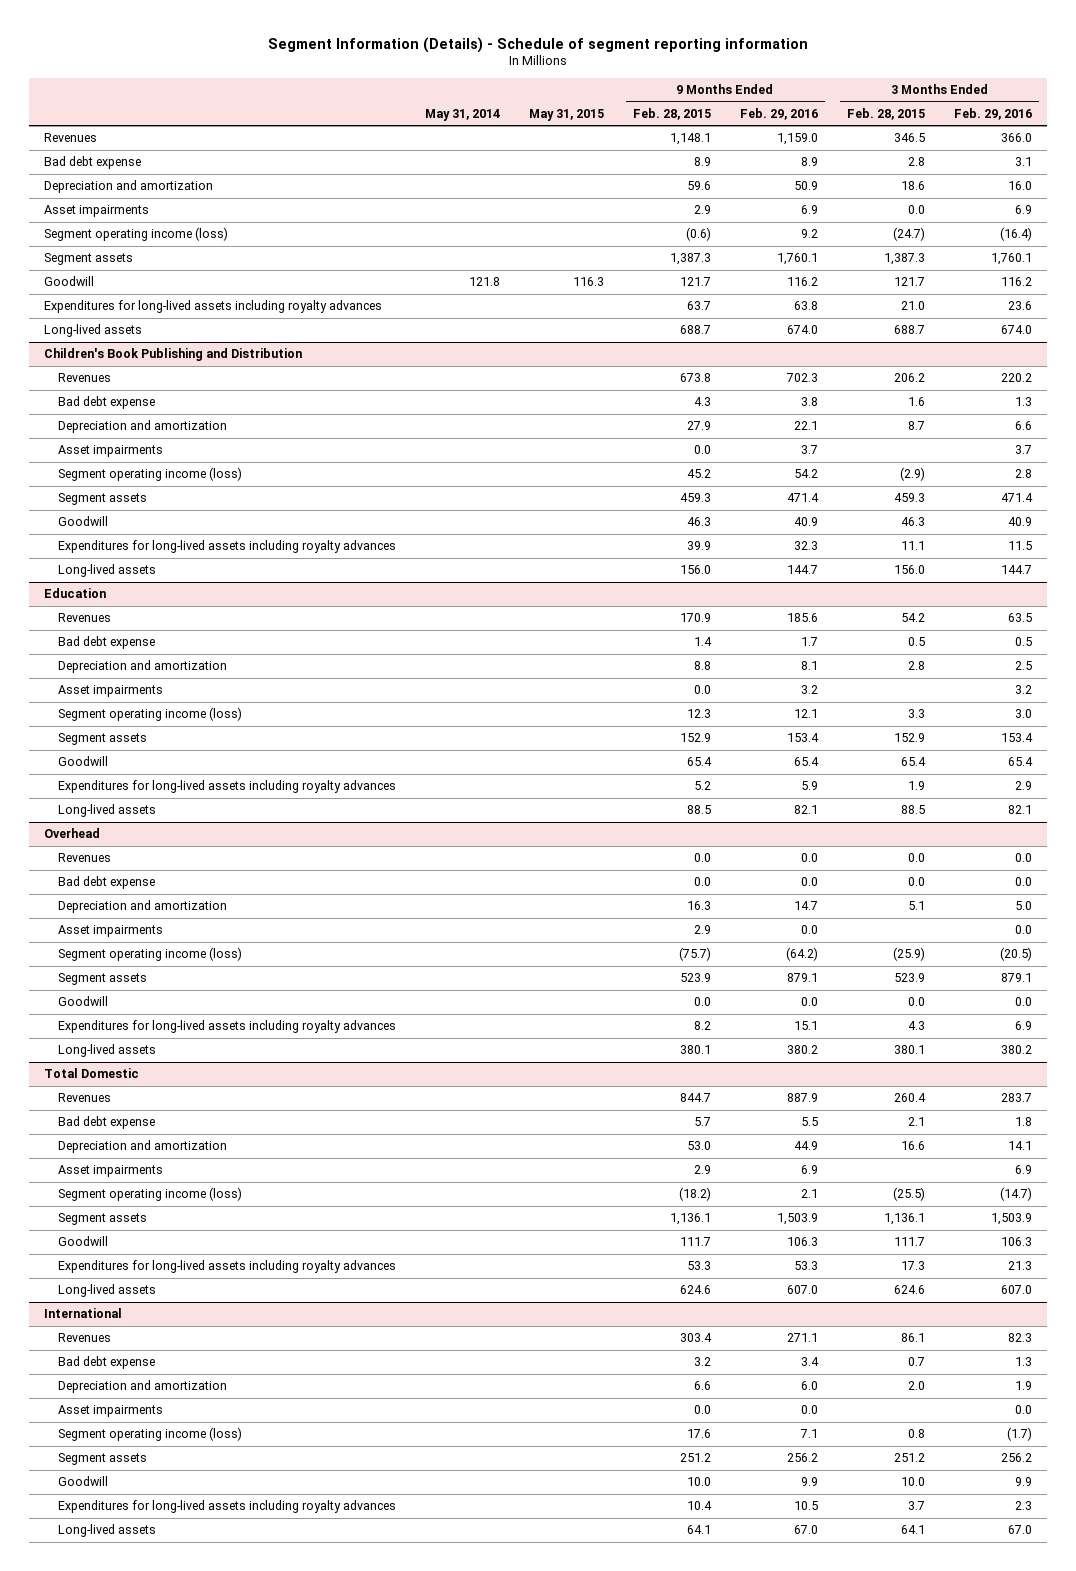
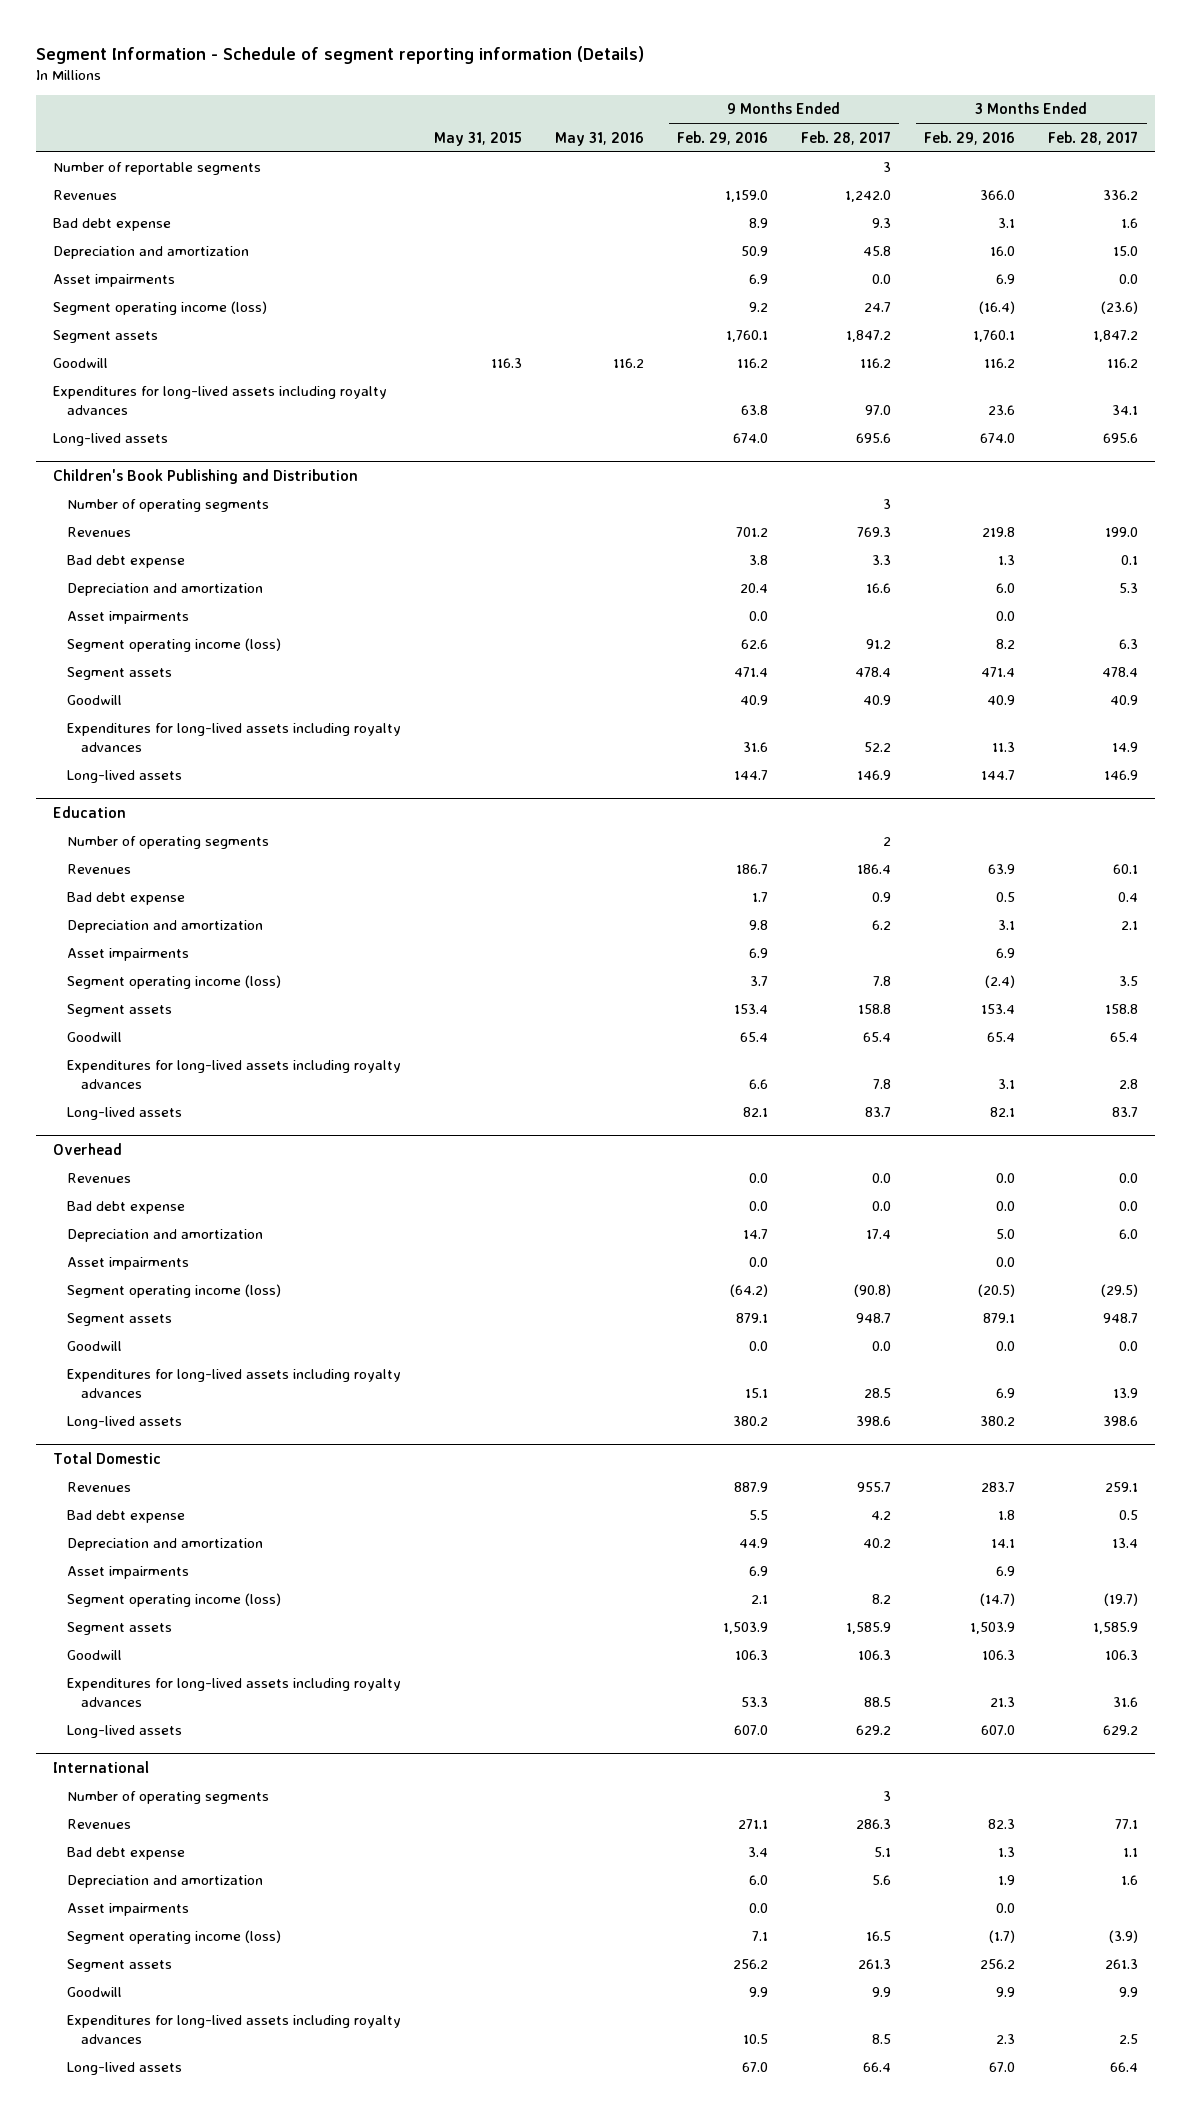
- Segment Information (Details) - Schedule of segment reporting information
+ Segment Information - Schedule of segment reporting information (Details)
- | May 31, 2014 | May 31, 2015 | 9 Months Ended Feb. 28, 2015 | 9 Months Ended Feb. 29, 2016 | 3 Months Ended Feb. 28, 2015 | 3 Months Ended Feb. 29, 2016
+ | May 31, 2015 | May 31, 2016 | 9 Months Ended Feb. 29, 2016 | 9 Months Ended Feb. 28, 2017 | 3 Months Ended Feb. 29, 2016 | 3 Months Ended Feb. 28, 2017
+ Number of reportable segments | | | | 3 | |
@ Children's Book Publishing and Distribution
- Revenues | | | 673.8 | 702.3 | 206.2 | 220.2
+ Number of operating segments | | | | 3 | |
+ Revenues | | | 701.2 | 769.3 | 219.8 | 199.0
- Depreciation and amortization | | | 27.9 | 22.1 | 8.7 | 6.6
- Asset impairments | | | 0.0 | 3.7 | | 3.7
- Segment operating income (loss) | | | 45.2 | 54.2 | (2.9) | 2.8
+ Depreciation and amortization | | | 20.4 | 16.6 | 6.0 | 5.3
+ Asset impairments | | | 0.0 | | 0.0 |
+ Segment operating income (loss) | | | 62.6 | 91.2 | 8.2 | 6.3
- Expenditures for long-lived assets including royalty advances | | | 39.9 | 32.3 | 11.1 | 11.5
+ Expenditures for long-lived assets including royalty advances | | | 31.6 | 52.2 | 11.3 | 14.9
@ Education
- Revenues | | | 170.9 | 185.6 | 54.2 | 63.5
+ Number of operating segments | | | | 2 | |
+ Revenues | | | 186.7 | 186.4 | 63.9 | 60.1
- Depreciation and amortization | | | 8.8 | 8.1 | 2.8 | 2.5
- Asset impairments | | | 0.0 | 3.2 | | 3.2
- Segment operating income (loss) | | | 12.3 | 12.1 | 3.3 | 3.0
+ Depreciation and amortization | | | 9.8 | 6.2 | 3.1 | 2.1
+ Asset impairments | | | 6.9 | | 6.9 |
+ Segment operating income (loss) | | | 3.7 | 7.8 | (2.4) | 3.5
- Expenditures for long-lived assets including royalty advances | | | 5.2 | 5.9 | 1.9 | 2.9
+ Expenditures for long-lived assets including royalty advances | | | 6.6 | 7.8 | 3.1 | 2.8
@ International
+ Number of operating segments | | | | 3 | |

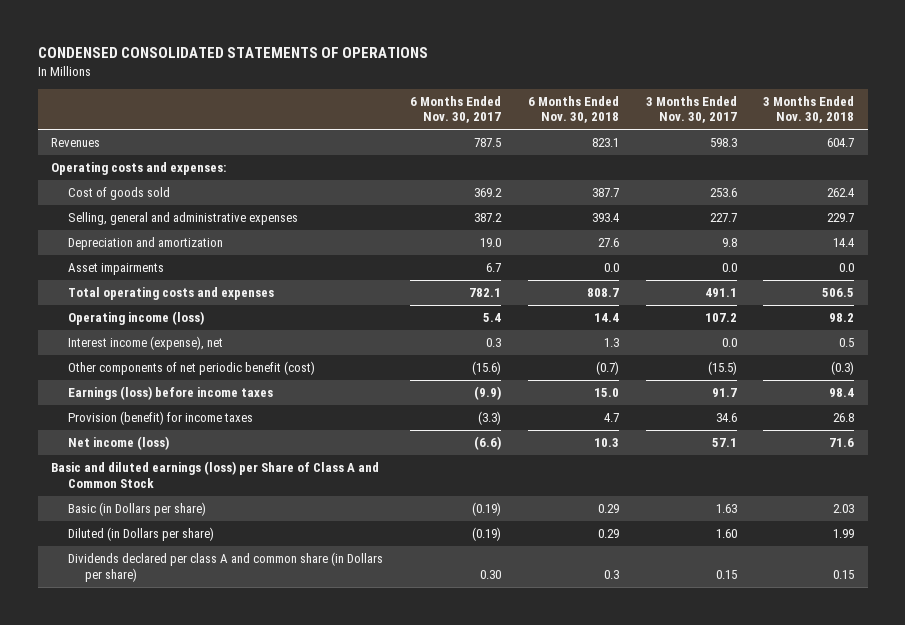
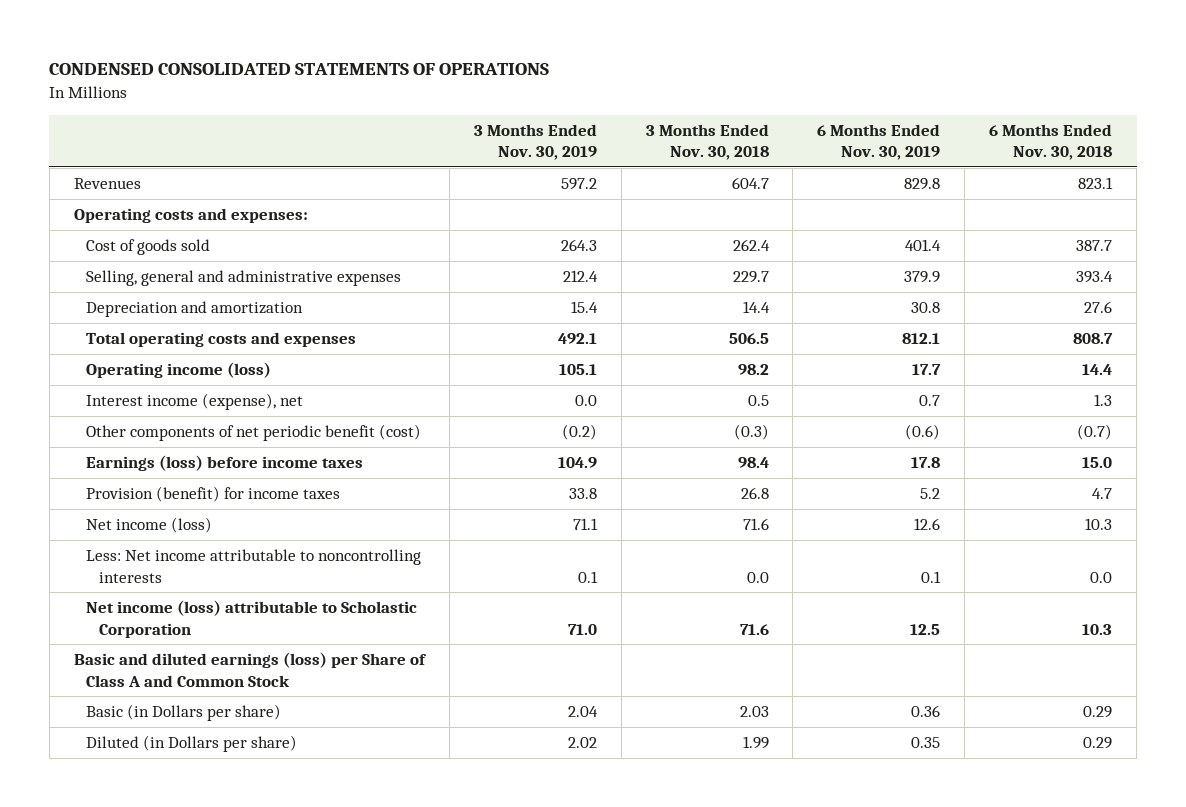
- | 6 Months Ended Nov. 30, 2017 | 6 Months Ended Nov. 30, 2018 | 3 Months Ended Nov. 30, 2017 | 3 Months Ended Nov. 30, 2018
+ | 3 Months Ended Nov. 30, 2019 | 3 Months Ended Nov. 30, 2018 | 6 Months Ended Nov. 30, 2019 | 6 Months Ended Nov. 30, 2018
- Asset impairments | 6.7 | 0.0 | 0.0 | 0.0
+ Less: Net income attributable to noncontrolling interests | 0.1 | 0.0 | 0.1 | 0.0
+ Net income (loss) attributable to Scholastic Corporation | 71.0 | 71.6 | 12.5 | 10.3
- Dividends declared per class A and common share (in Dollars per share) | 0.30 | 0.3 | 0.15 | 0.15

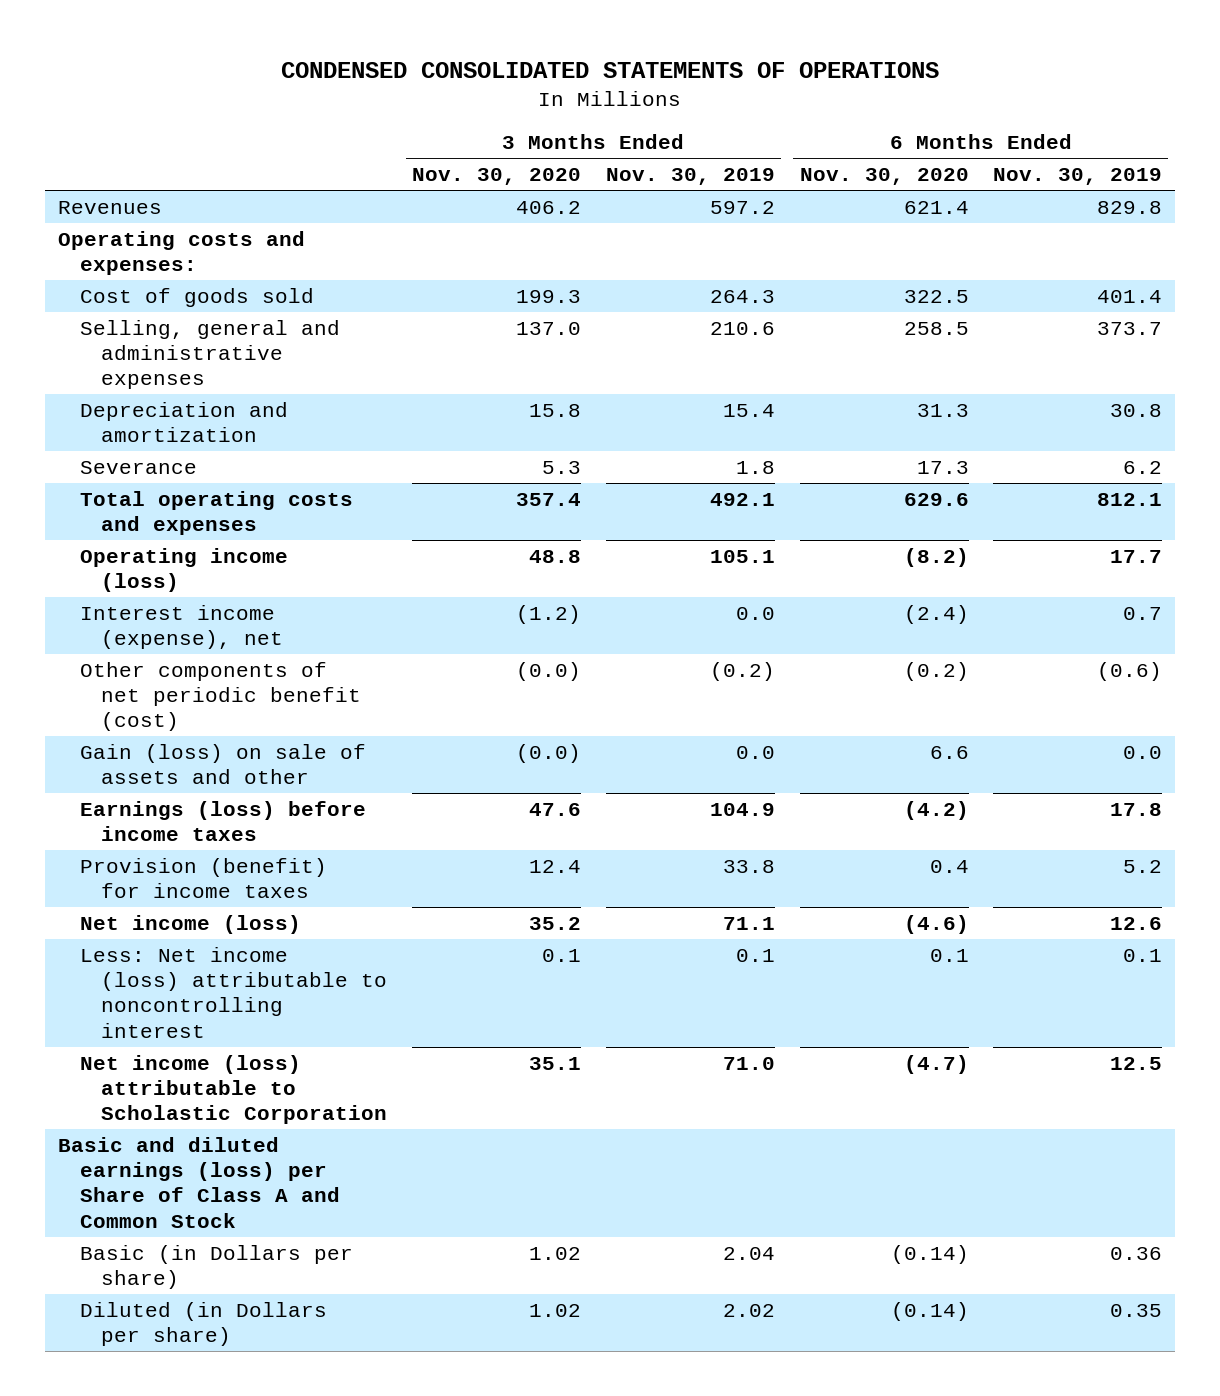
- | 3 Months Ended Nov. 30, 2019 | 3 Months Ended Nov. 30, 2018 | 6 Months Ended Nov. 30, 2019 | 6 Months Ended Nov. 30, 2018
+ | 3 Months Ended Nov. 30, 2020 | 3 Months Ended Nov. 30, 2019 | 6 Months Ended Nov. 30, 2020 | 6 Months Ended Nov. 30, 2019
- Selling, general and administrative expenses | 212.4 | 229.7 | 379.9 | 393.4
+ Selling, general and administrative expenses | 137.0 | 210.6 | 258.5 | 373.7
+ Severance | 5.3 | 1.8 | 17.3 | 6.2
+ Gain (loss) on sale of assets and other | (0.0) | 0.0 | 6.6 | 0.0
- Less: Net income attributable to noncontrolling interests | 0.1 | 0.0 | 0.1 | 0.0
+ Less: Net income (loss) attributable to noncontrolling interest | 0.1 | 0.1 | 0.1 | 0.1

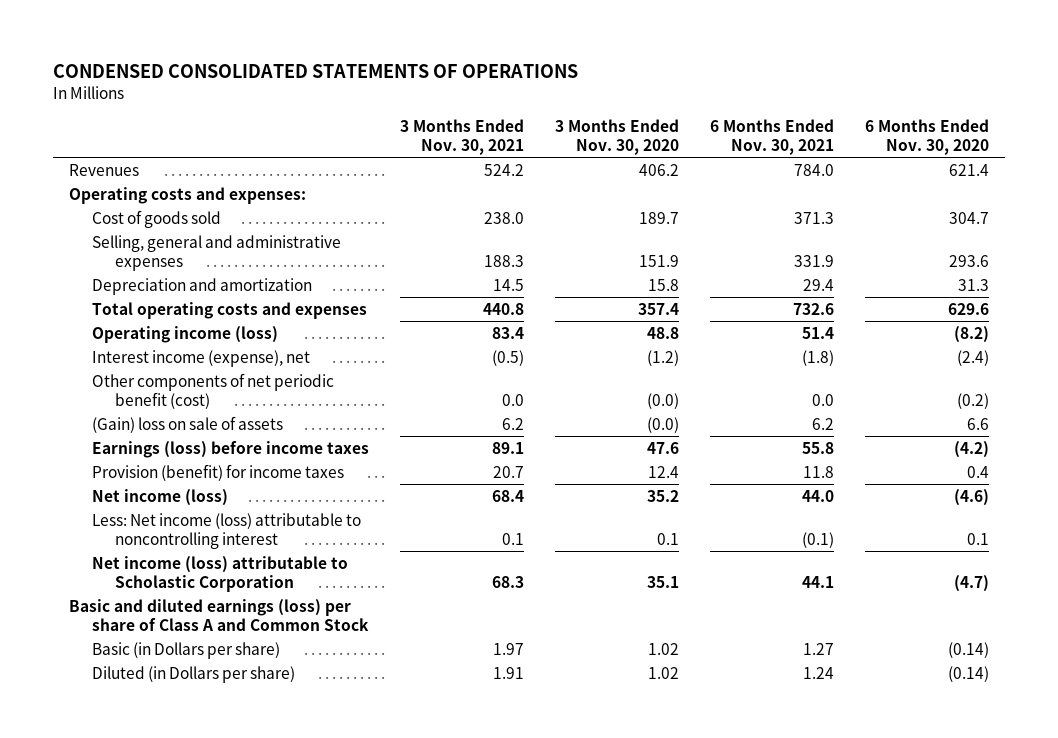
- | 3 Months Ended Nov. 30, 2020 | 3 Months Ended Nov. 30, 2019 | 6 Months Ended Nov. 30, 2020 | 6 Months Ended Nov. 30, 2019
+ | 3 Months Ended Nov. 30, 2021 | 3 Months Ended Nov. 30, 2020 | 6 Months Ended Nov. 30, 2021 | 6 Months Ended Nov. 30, 2020
- Cost of goods sold | 199.3 | 264.3 | 322.5 | 401.4
- Selling, general and administrative expenses | 137.0 | 210.6 | 258.5 | 373.7
+ Cost of goods sold | 238.0 | 189.7 | 371.3 | 304.7
+ Selling, general and administrative expenses | 188.3 | 151.9 | 331.9 | 293.6
- Severance | 5.3 | 1.8 | 17.3 | 6.2
- Gain (loss) on sale of assets and other | (0.0) | 0.0 | 6.6 | 0.0
+ (Gain) loss on sale of assets | 6.2 | (0.0) | 6.2 | 6.6
- Basic and diluted earnings (loss) per Share of Class A and Common Stock
+ Basic and diluted earnings (loss) per share of Class A and Common Stock

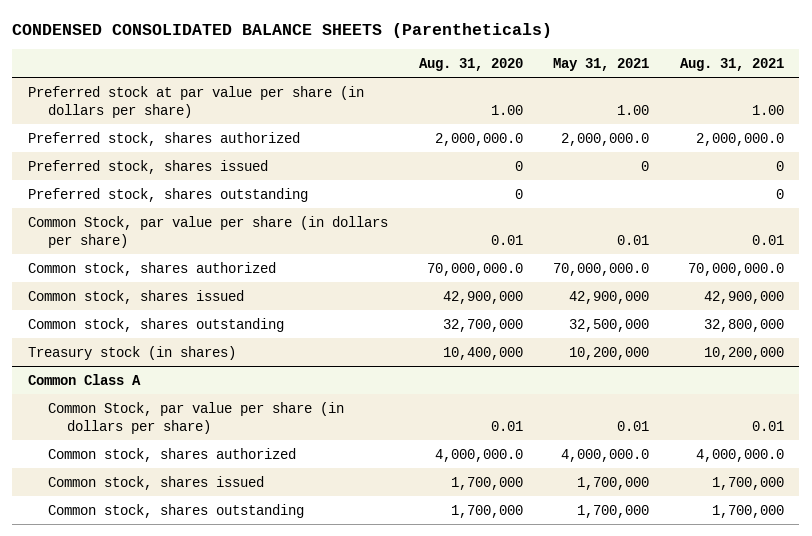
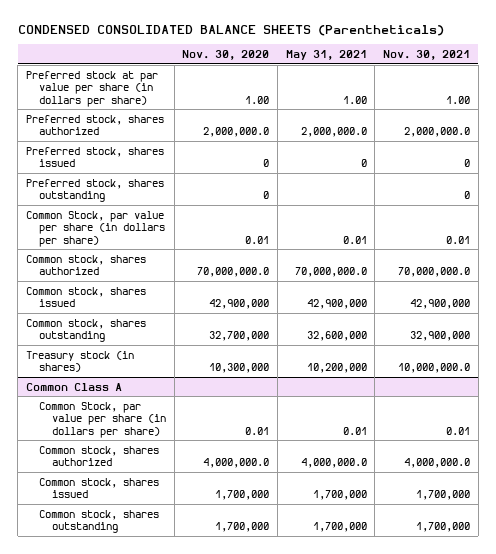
- | Aug. 31, 2020 | May 31, 2021 | Aug. 31, 2021
+ | Nov. 30, 2020 | May 31, 2021 | Nov. 30, 2021
- Common stock, shares outstanding | 32,700,000 | 32,500,000 | 32,800,000
+ Common stock, shares outstanding | 32,700,000 | 32,600,000 | 32,900,000

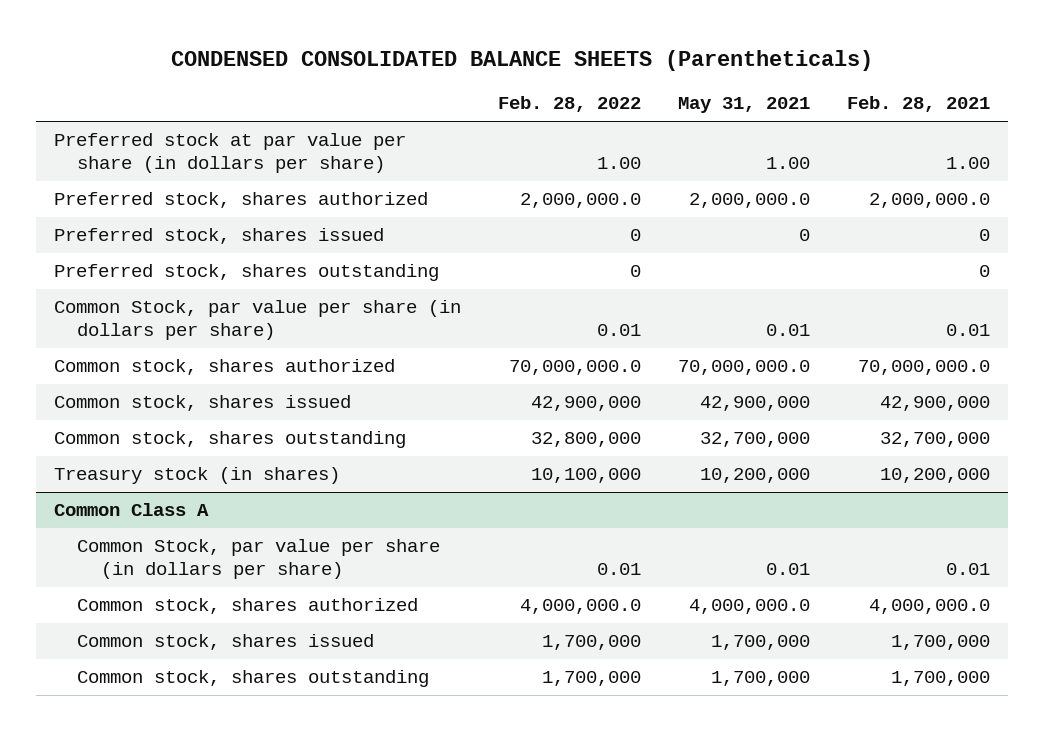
- | Nov. 30, 2020 | May 31, 2021 | Nov. 30, 2021
+ | Feb. 28, 2022 | May 31, 2021 | Feb. 28, 2021
- Common stock, shares outstanding | 32,700,000 | 32,600,000 | 32,900,000
+ Common stock, shares outstanding | 32,800,000 | 32,700,000 | 32,700,000

